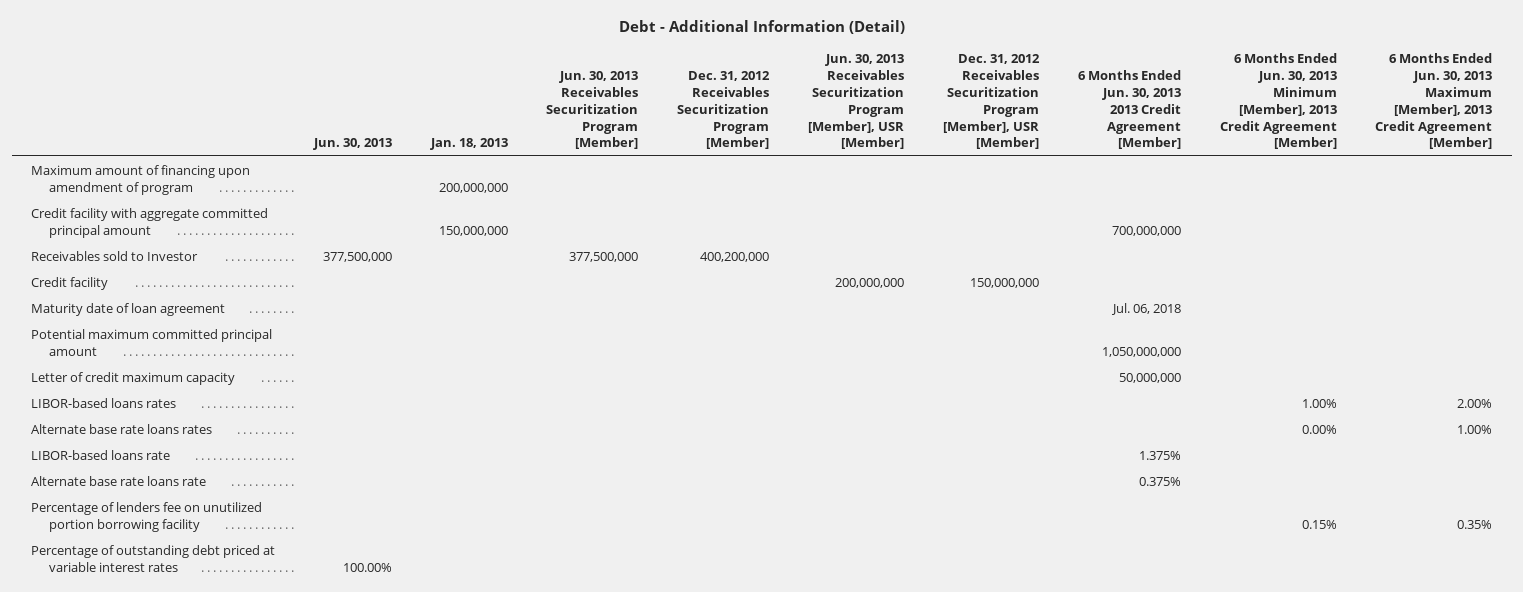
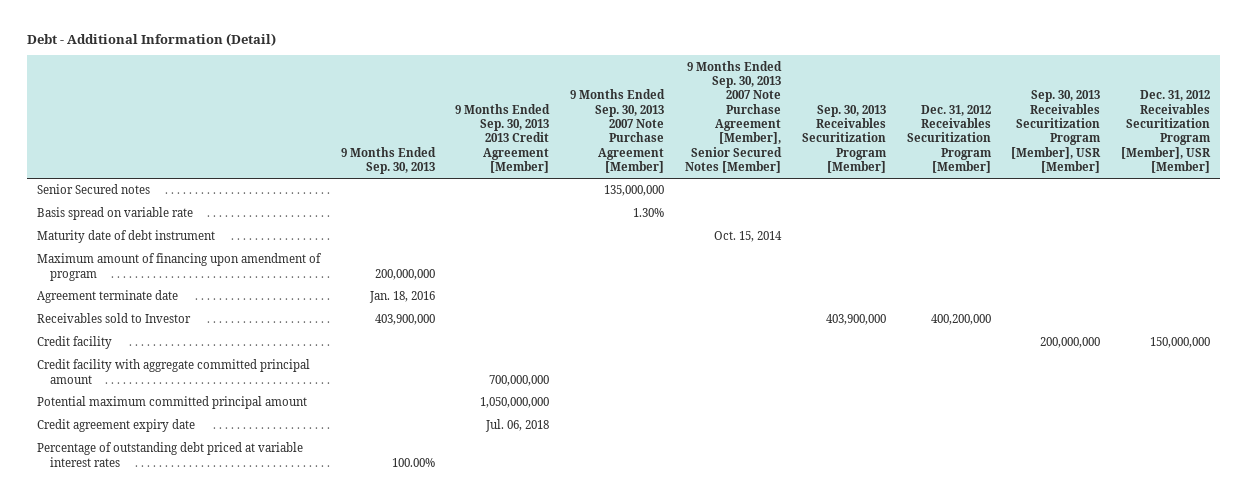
- | Jun. 30, 2013 | Jan. 18, 2013 | Jun. 30, 2013 Receivables Securitization Program [Member] | Dec. 31, 2012 Receivables Securitization Program [Member] | Jun. 30, 2013 Receivables Securitization Program [Member], USR [Member] | Dec. 31, 2012 Receivables Securitization Program [Member], USR [Member] | 6 Months Ended Jun. 30, 2013 2013 Credit Agreement [Member] | 6 Months Ended Jun. 30, 2013 Minimum [Member], 2013 Credit Agreement [Member] | 6 Months Ended Jun. 30, 2013 Maximum [Member], 2013 Credit Agreement [Member]
+ | 9 Months Ended Sep. 30, 2013 | 9 Months Ended Sep. 30, 2013 2013 Credit Agreement [Member] | 9 Months Ended Sep. 30, 2013 2007 Note Purchase Agreement [Member] | 9 Months Ended Sep. 30, 2013 2007 Note Purchase Agreement [Member], Senior Secured Notes [Member] | Sep. 30, 2013 Receivables Securitization Program [Member] | Dec. 31, 2012 Receivables Securitization Program [Member] | Sep. 30, 2013 Receivables Securitization Program [Member], USR [Member] | Dec. 31, 2012 Receivables Securitization Program [Member], USR [Member]
+ Senior Secured notes | | | 135,000,000 | | | | |
+ Basis spread on variable rate | | | 1.30% | | | | |
+ Maturity date of debt instrument | | | | Oct. 15, 2014 | | | |
+ Agreement terminate date | Jan. 18, 2016 | | | | | | |
- Maturity date of loan agreement | | | | | | | Jul. 06, 2018 | |
moved down: Credit facility with aggregate committed principal amount | | 700,000,000 | | | | | |
- Letter of credit maximum capacity | | | | | | | 50,000,000 | |
- LIBOR-based loans rates | | | | | | | | 1.00% | 2.00%
- Alternate base rate loans rates | | | | | | | | 0.00% | 1.00%
- LIBOR-based loans rate | | | | | | | 1.375% | |
- Alternate base rate loans rate | | | | | | | 0.375% | |
- Percentage of lenders fee on unutilized portion borrowing facility | | | | | | | | 0.15% | 0.35%
+ Credit agreement expiry date | | Jul. 06, 2018 | | | | | |

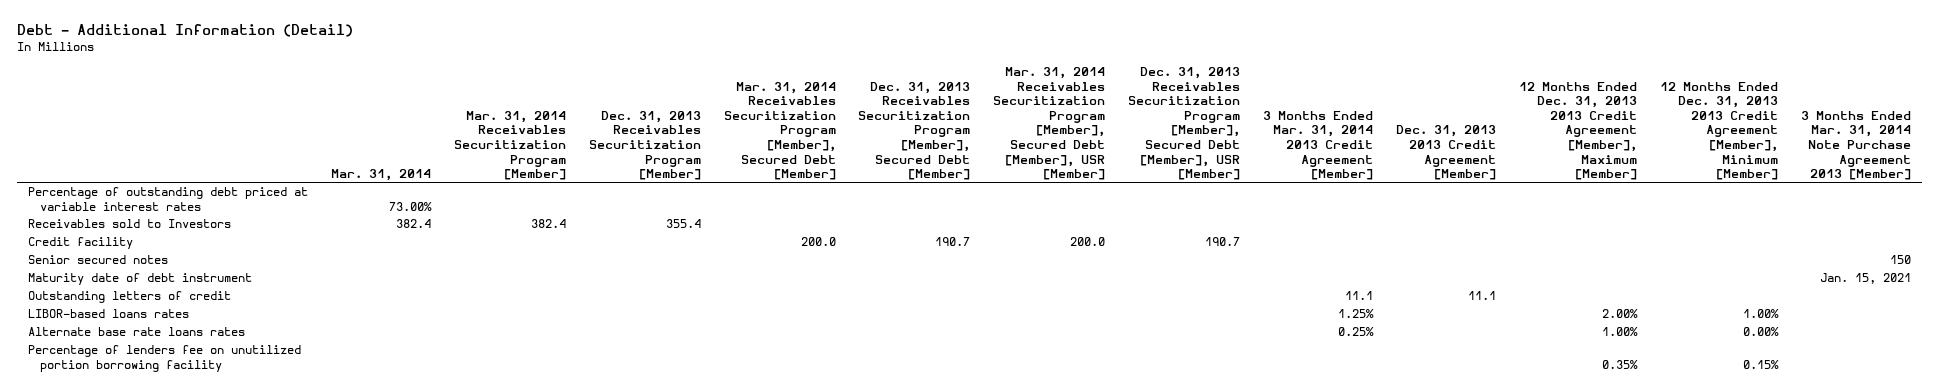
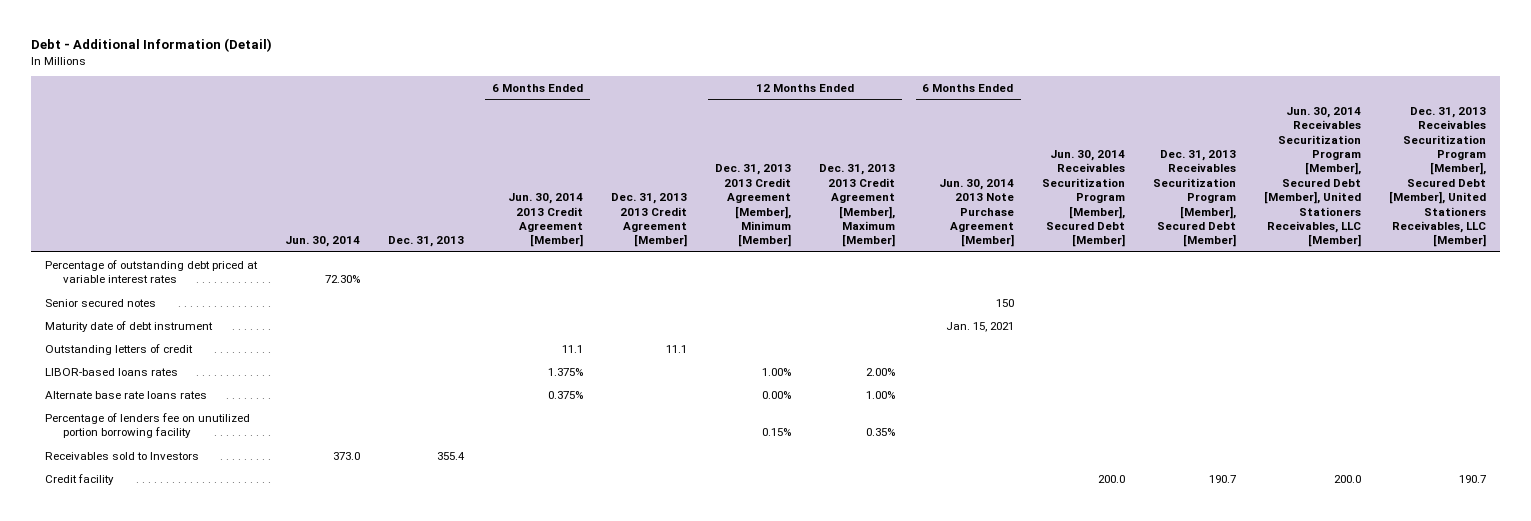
- | Mar. 31, 2014 | Mar. 31, 2014 Receivables Securitization Program [Member] | Dec. 31, 2013 Receivables Securitization Program [Member] | Mar. 31, 2014 Receivables Securitization Program [Member], Secured Debt [Member] | Dec. 31, 2013 Receivables Securitization Program [Member], Secured Debt [Member] | Mar. 31, 2014 Receivables Securitization Program [Member], Secured Debt [Member], USR [Member] | Dec. 31, 2013 Receivables Securitization Program [Member], Secured Debt [Member], USR [Member] | 3 Months Ended Mar. 31, 2014 2013 Credit Agreement [Member] | Dec. 31, 2013 2013 Credit Agreement [Member] | 12 Months Ended Dec. 31, 2013 2013 Credit Agreement [Member], Maximum [Member] | 12 Months Ended Dec. 31, 2013 2013 Credit Agreement [Member], Minimum [Member] | 3 Months Ended Mar. 31, 2014 Note Purchase Agreement 2013 [Member]
+ | Jun. 30, 2014 | Dec. 31, 2013 | 6 Months Ended Jun. 30, 2014 2013 Credit Agreement [Member] | Dec. 31, 2013 2013 Credit Agreement [Member] | 12 Months Ended Dec. 31, 2013 2013 Credit Agreement [Member], Minimum [Member] | 12 Months Ended Dec. 31, 2013 2013 Credit Agreement [Member], Maximum [Member] | 6 Months Ended Jun. 30, 2014 2013 Note Purchase Agreement [Member] | Jun. 30, 2014 Receivables Securitization Program [Member], Secured Debt [Member] | Dec. 31, 2013 Receivables Securitization Program [Member], Secured Debt [Member] | Jun. 30, 2014 Receivables Securitization Program [Member], Secured Debt [Member], United Stationers Receivables, LLC [Member] | Dec. 31, 2013 Receivables Securitization Program [Member], Secured Debt [Member], United Stationers Receivables, LLC [Member]
moved down: Receivables sold to Investors | 373.0 | 355.4 | | | | | | | | |
moved down: Credit facility | | | | | | | | 200.0 | 190.7 | 200.0 | 190.7

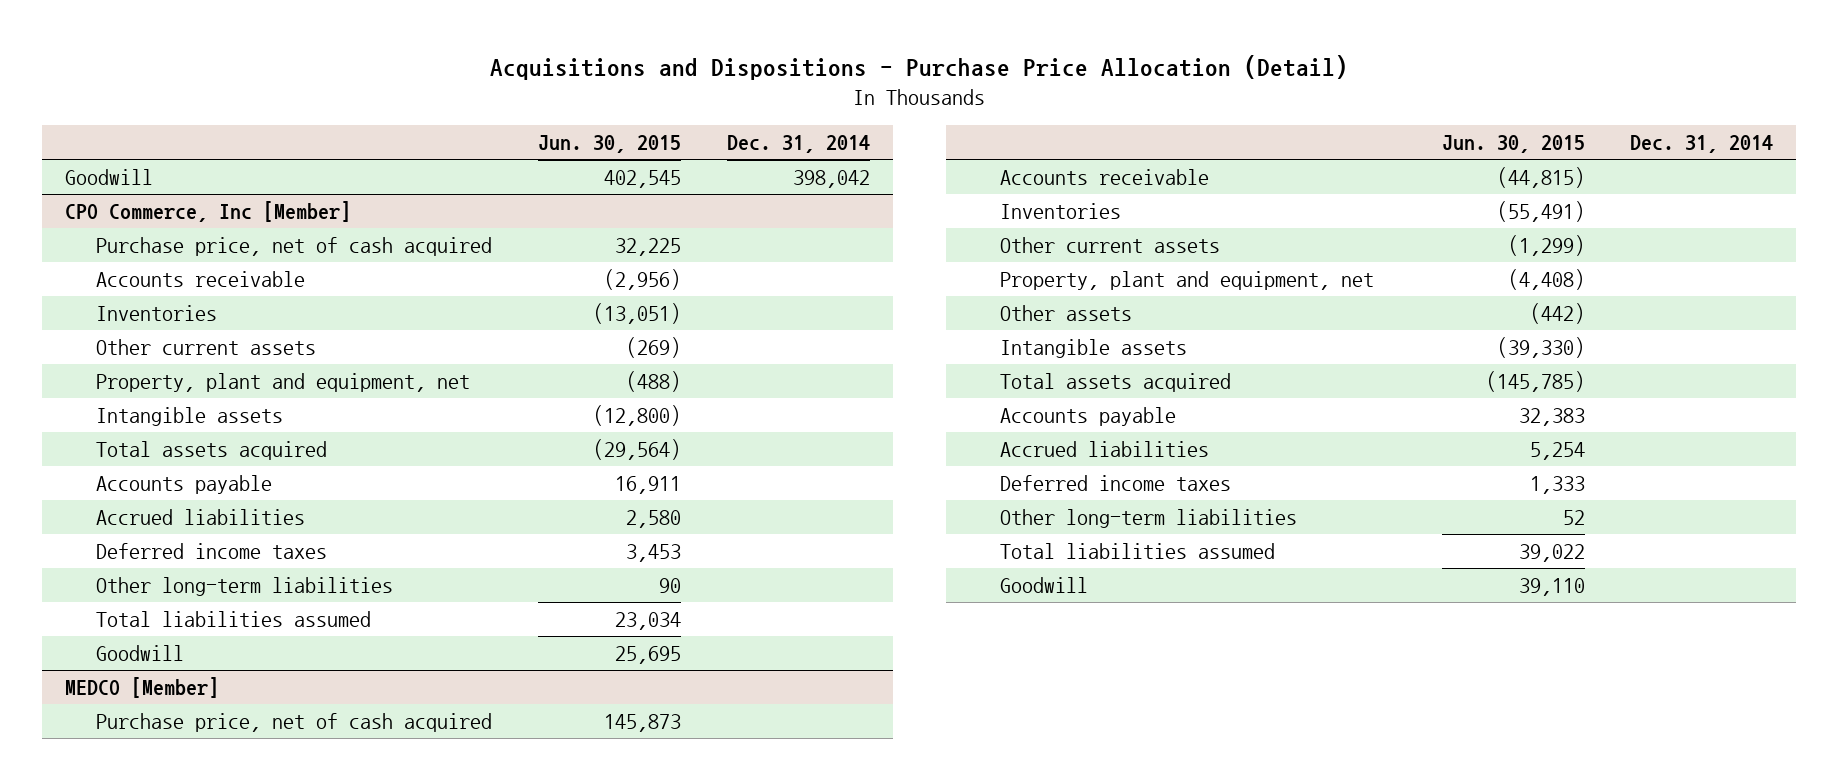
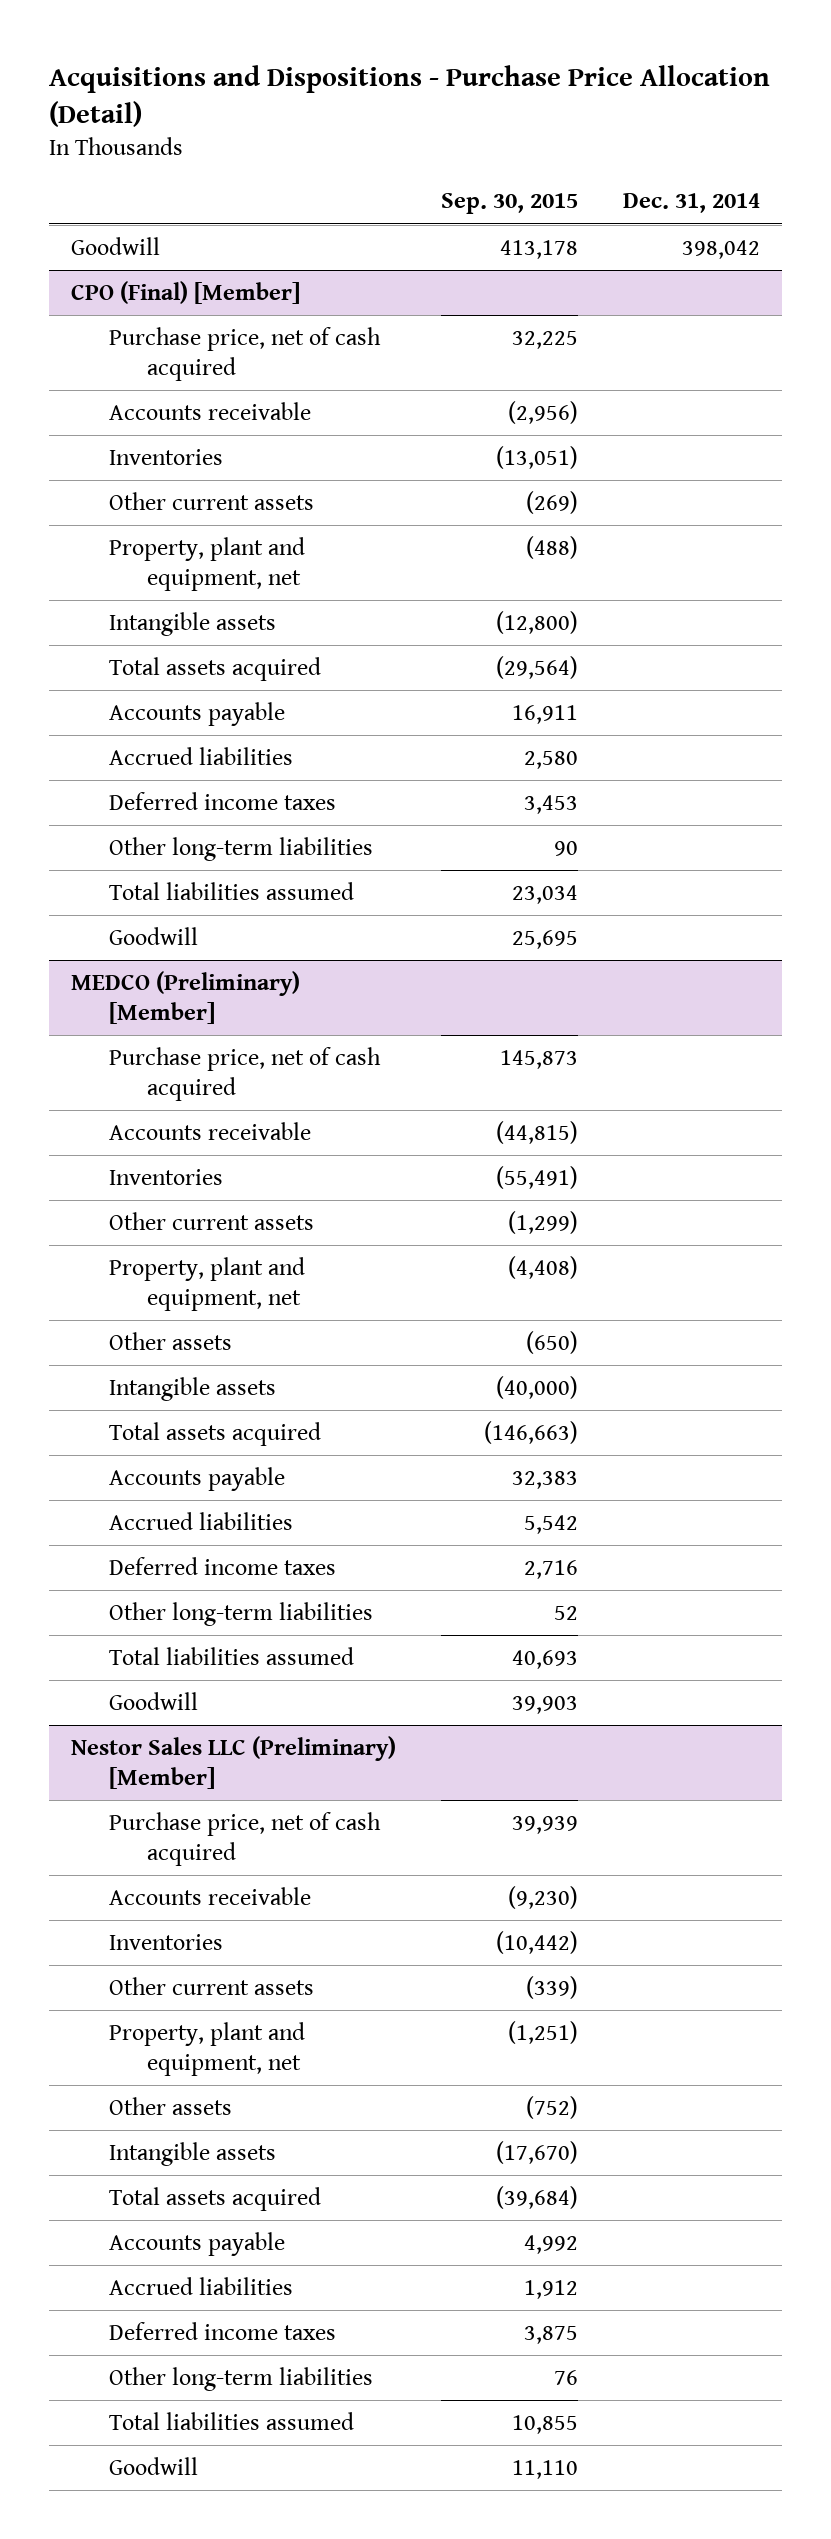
- | Jun. 30, 2015 | Dec. 31, 2014
+ | Sep. 30, 2015 | Dec. 31, 2014
- CPO Commerce, Inc [Member]
+ CPO (Final) [Member]
- MEDCO [Member]
+ MEDCO (Preliminary) [Member]
+ Nestor Sales LLC (Preliminary) [Member]
+ Purchase price, net of cash acquired | 39,939 |
+ Accounts receivable | (9,230) |
+ Inventories | (10,442) |
+ Other current assets | (339) |
+ Property, plant and equipment, net | (1,251) |
+ Other assets | (752) |
+ Intangible assets | (17,670) |
+ Total assets acquired | (39,684) |
+ Accounts payable | 4,992 |
+ Accrued liabilities | 1,912 |
+ Deferred income taxes | 3,875 |
+ Other long-term liabilities | 76 |
+ Total liabilities assumed | 10,855 |
+ Goodwill | 11,110 |

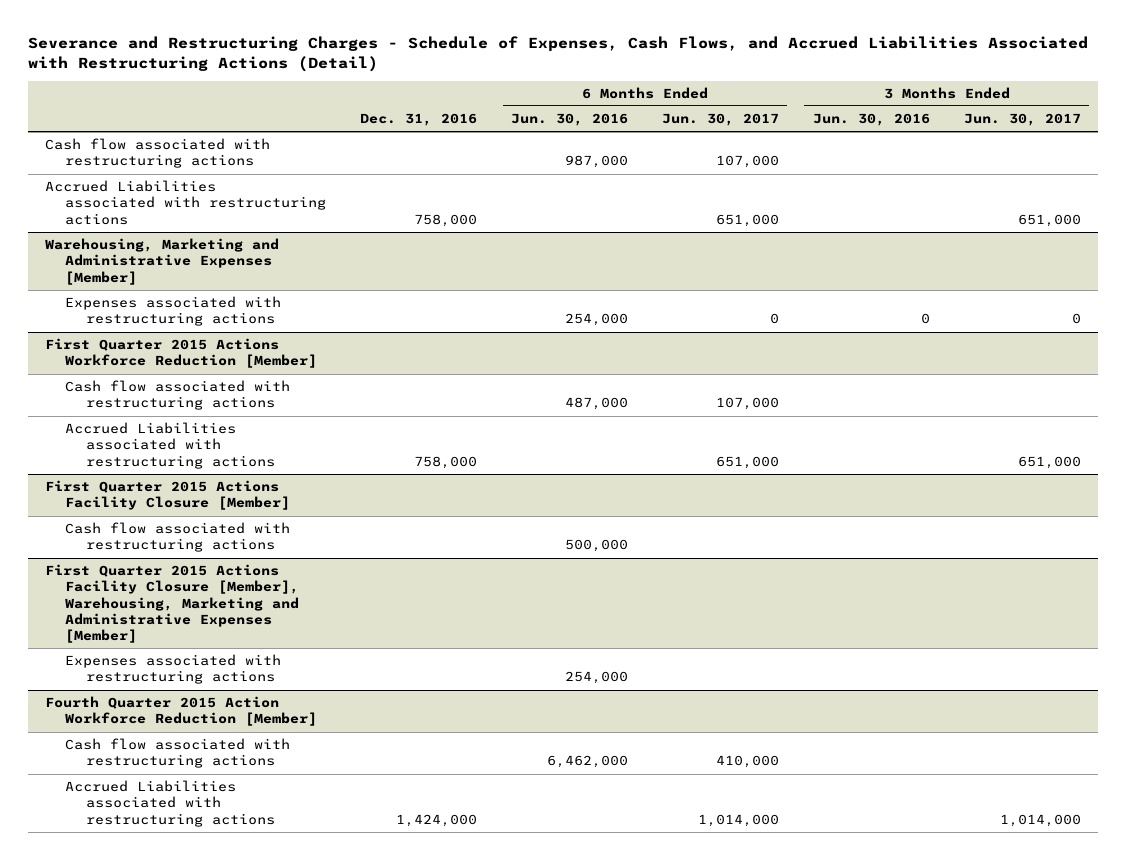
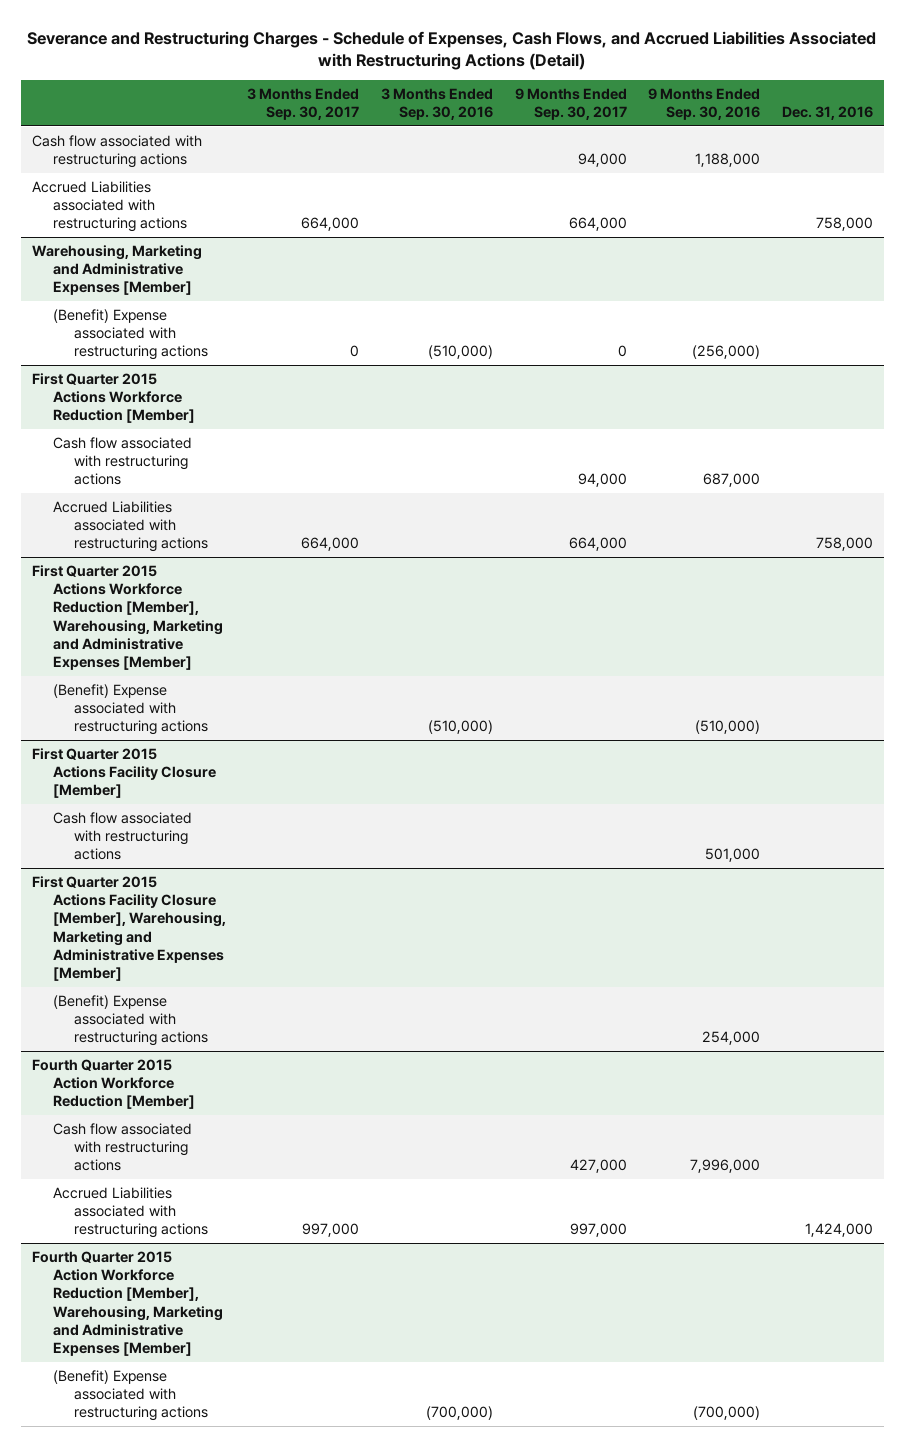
- | Dec. 31, 2016 | 6 Months Ended Jun. 30, 2016 | 6 Months Ended Jun. 30, 2017 | 3 Months Ended Jun. 30, 2016 | 3 Months Ended Jun. 30, 2017
+ | 3 Months Ended Sep. 30, 2017 | 3 Months Ended Sep. 30, 2016 | 9 Months Ended Sep. 30, 2017 | 9 Months Ended Sep. 30, 2016 | Dec. 31, 2016
@ Warehousing, Marketing and Administrative Expenses [Member]
- Expenses associated with restructuring actions | | 254,000 | 0 | 0 | 0
+ (Benefit) Expense associated with restructuring actions | 0 | (510,000) | 0 | (256,000) |
+ First Quarter 2015 Actions Workforce Reduction [Member], Warehousing, Marketing and Administrative Expenses [Member]
+ (Benefit) Expense associated with restructuring actions | | (510,000) | | (510,000) |
@ First Quarter 2015 Actions Facility Closure [Member], Warehousing, Marketing and Administrative Expenses [Member]
- Expenses associated with restructuring actions | | 254,000 | | |
+ (Benefit) Expense associated with restructuring actions | | | | 254,000 |
+ Fourth Quarter 2015 Action Workforce Reduction [Member], Warehousing, Marketing and Administrative Expenses [Member]
+ (Benefit) Expense associated with restructuring actions | | (700,000) | | (700,000) |

